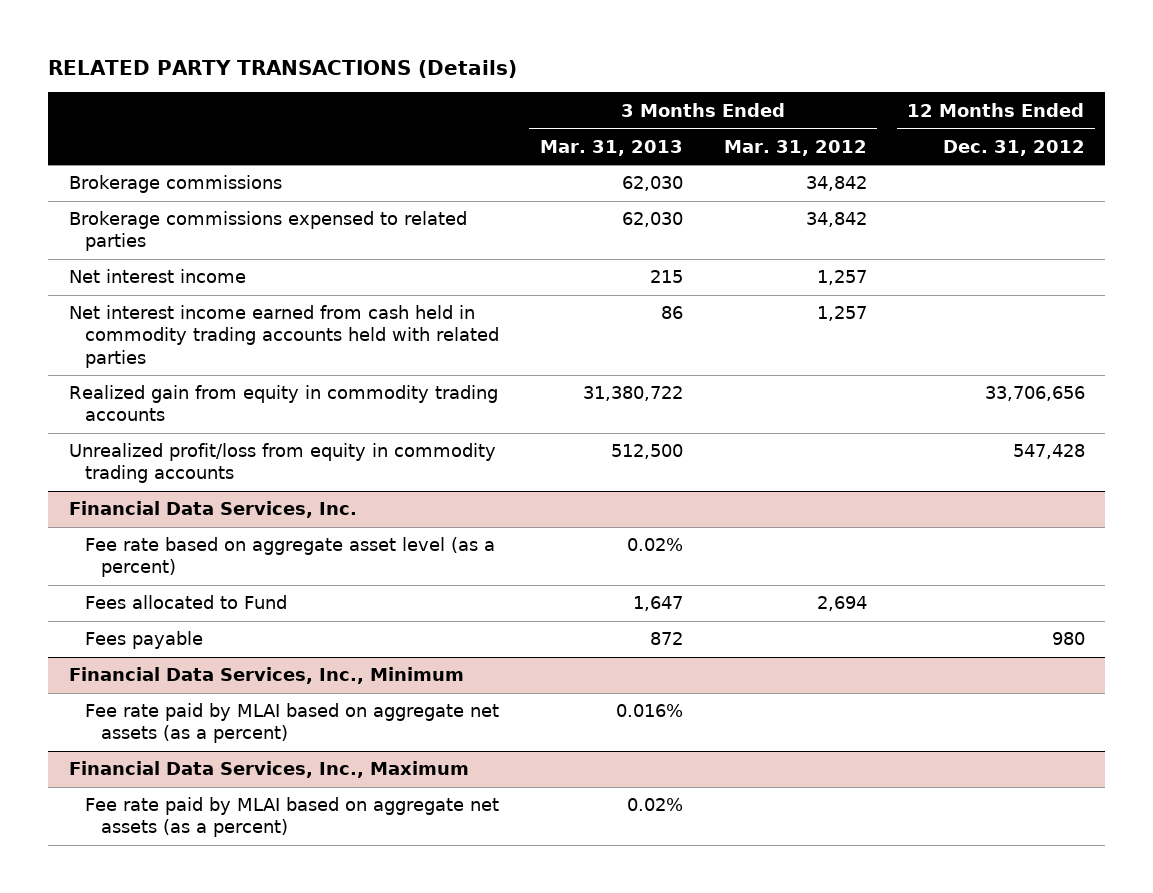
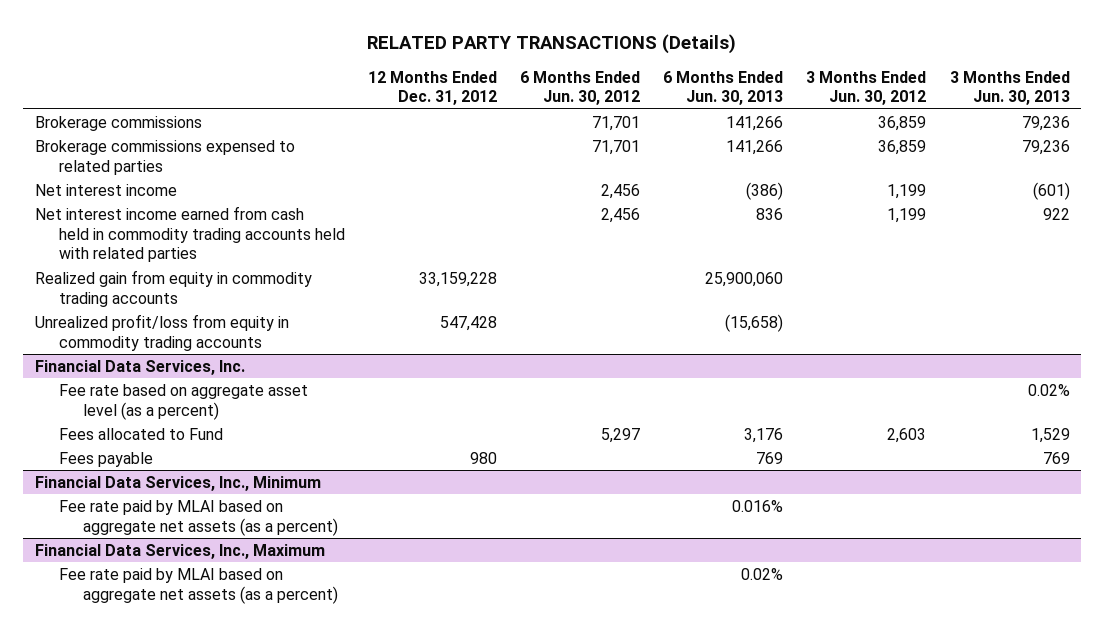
- | 3 Months Ended Mar. 31, 2013 | 3 Months Ended Mar. 31, 2012 | 12 Months Ended Dec. 31, 2012
+ | 12 Months Ended Dec. 31, 2012 | 6 Months Ended Jun. 30, 2012 | 6 Months Ended Jun. 30, 2013 | 3 Months Ended Jun. 30, 2012 | 3 Months Ended Jun. 30, 2013
- Realized gain from equity in commodity trading accounts | 31,380,722 | | 33,706,656
+ Realized gain from equity in commodity trading accounts | 33,159,228 | | 25,900,060 | |

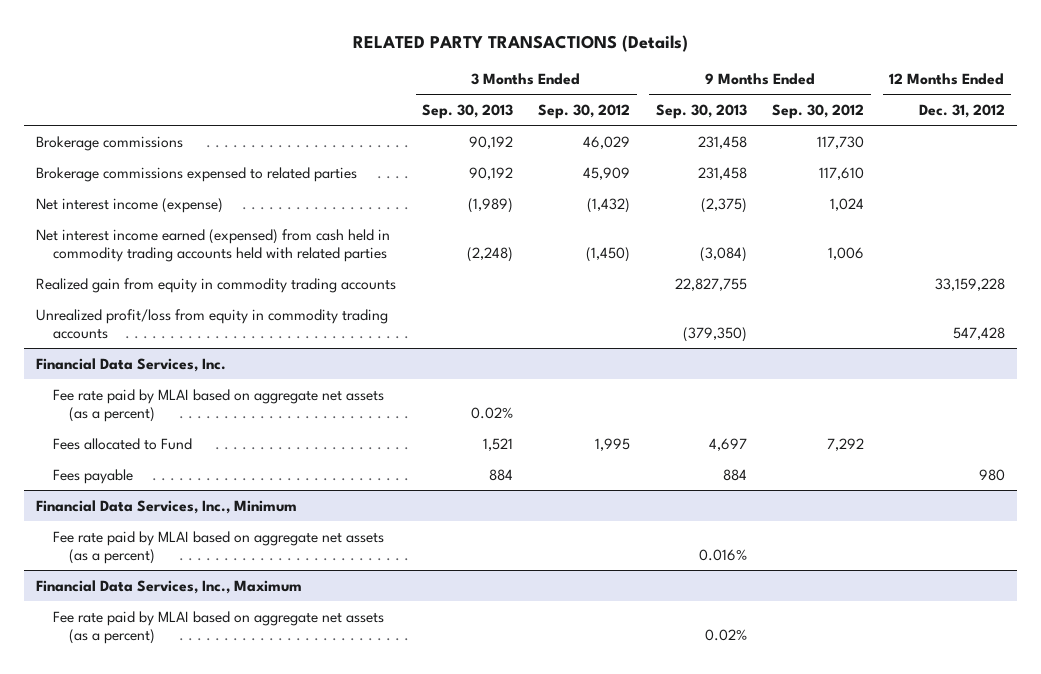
- | 12 Months Ended Dec. 31, 2012 | 6 Months Ended Jun. 30, 2012 | 6 Months Ended Jun. 30, 2013 | 3 Months Ended Jun. 30, 2012 | 3 Months Ended Jun. 30, 2013
+ | 3 Months Ended Sep. 30, 2013 | 3 Months Ended Sep. 30, 2012 | 9 Months Ended Sep. 30, 2013 | 9 Months Ended Sep. 30, 2012 | 12 Months Ended Dec. 31, 2012
- Net interest income | | 2,456 | (386) | 1,199 | (601)
- Net interest income earned from cash held in commodity trading accounts held with related parties | | 2,456 | 836 | 1,199 | 922
+ Net interest income (expense) | (1,989) | (1,432) | (2,375) | 1,024 |
+ Net interest income earned (expensed) from cash held in commodity trading accounts held with related parties | (2,248) | (1,450) | (3,084) | 1,006 |
@ Financial Data Services, Inc.
- Fee rate based on aggregate asset level (as a percent) | | | | | 0.02%
+ Fee rate paid by MLAI based on aggregate net assets (as a percent) | 0.02% | | | |

